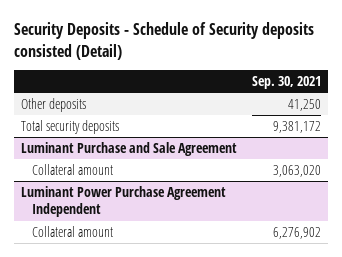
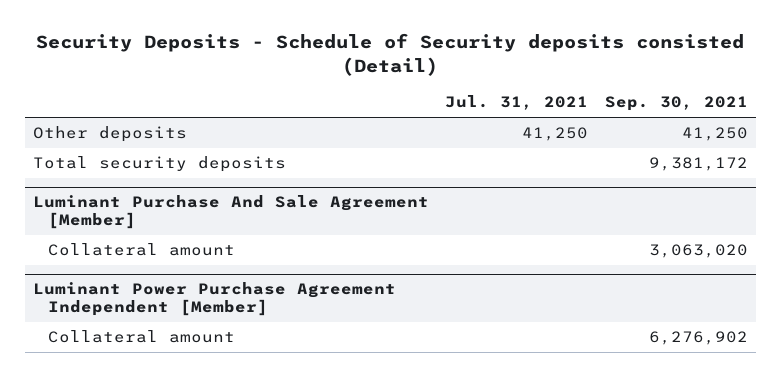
- | Sep. 30, 2021
+ | Jul. 31, 2021 | Sep. 30, 2021
- Luminant Purchase and Sale Agreement
+ Luminant Purchase And Sale Agreement [Member]
- Luminant Power Purchase Agreement Independent
+ Luminant Power Purchase Agreement Independent [Member]

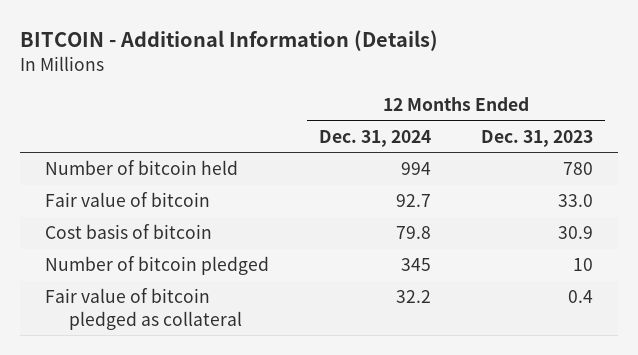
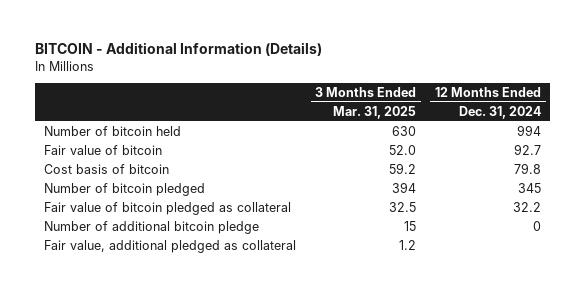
- | 12 Months Ended Dec. 31, 2024 | 12 Months Ended Dec. 31, 2023
+ | 3 Months Ended Mar. 31, 2025 | 12 Months Ended Dec. 31, 2024
+ Number of additional bitcoin pledge | 15 | 0
+ Fair value, additional pledged as collateral | 1.2 |

